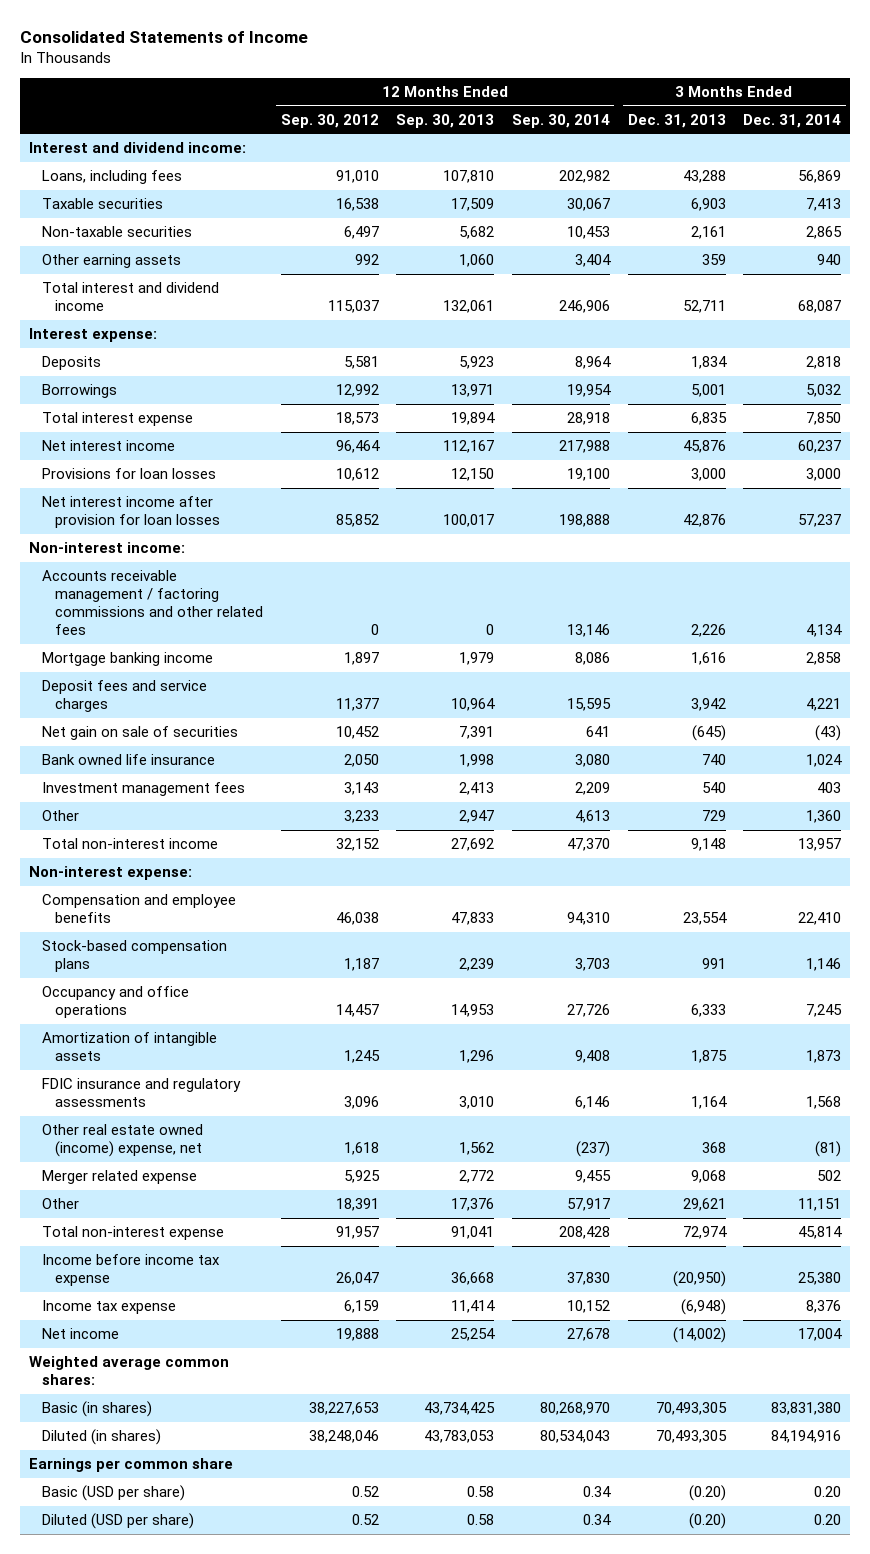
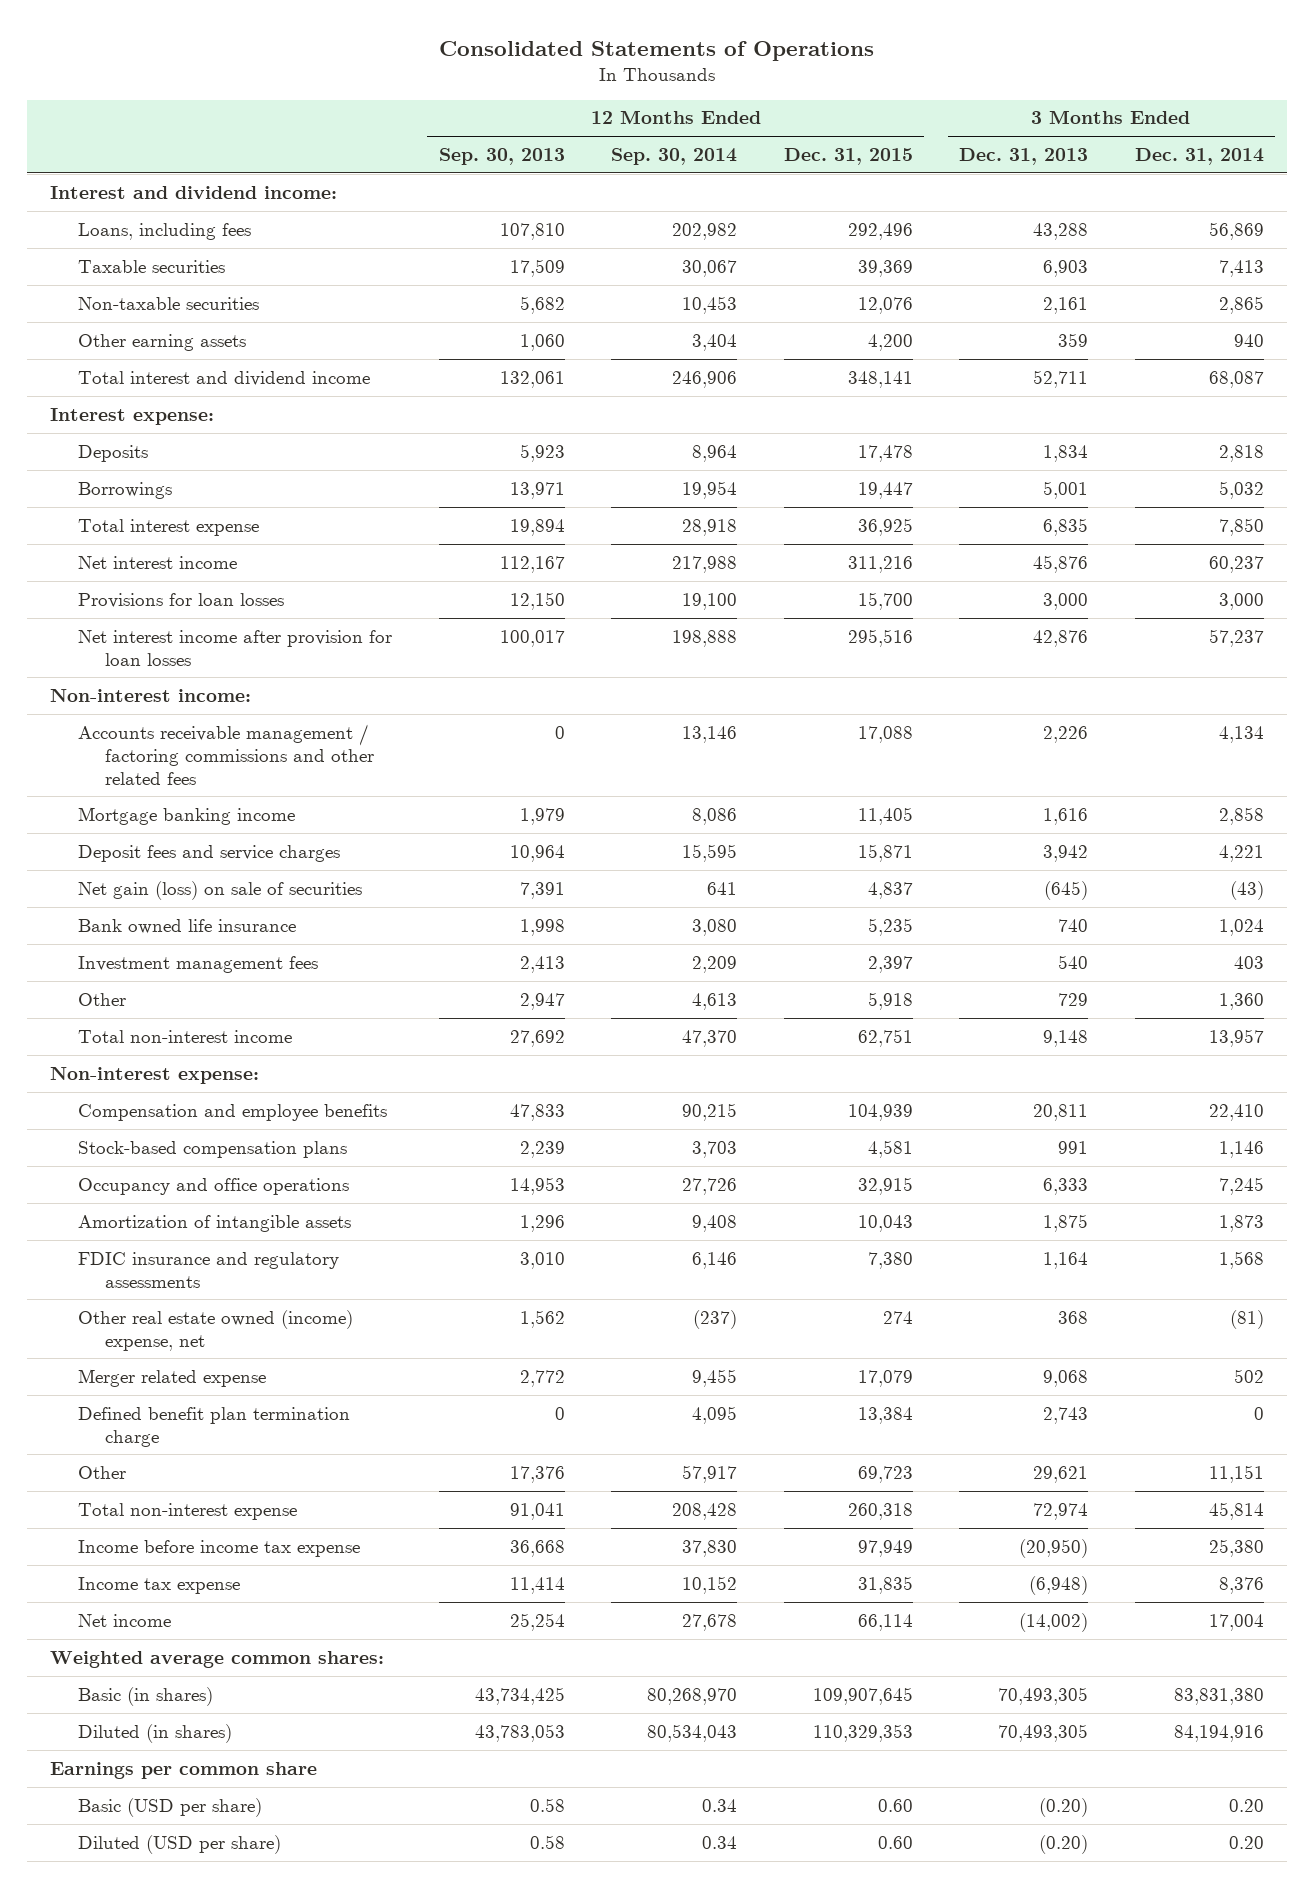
- Consolidated Statements of Income
+ Consolidated Statements of Operations
- | 12 Months Ended Sep. 30, 2012 | 12 Months Ended Sep. 30, 2013 | 12 Months Ended Sep. 30, 2014 | 3 Months Ended Dec. 31, 2013 | 3 Months Ended Dec. 31, 2014
+ | 12 Months Ended Sep. 30, 2013 | 12 Months Ended Sep. 30, 2014 | 12 Months Ended Dec. 31, 2015 | 3 Months Ended Dec. 31, 2013 | 3 Months Ended Dec. 31, 2014
- Net gain on sale of securities | 10,452 | 7,391 | 641 | (645) | (43)
+ Net gain (loss) on sale of securities | 7,391 | 641 | 4,837 | (645) | (43)
- Compensation and employee benefits | 46,038 | 47,833 | 94,310 | 23,554 | 22,410
+ Compensation and employee benefits | 47,833 | 90,215 | 104,939 | 20,811 | 22,410
+ Defined benefit plan termination charge | 0 | 4,095 | 13,384 | 2,743 | 0

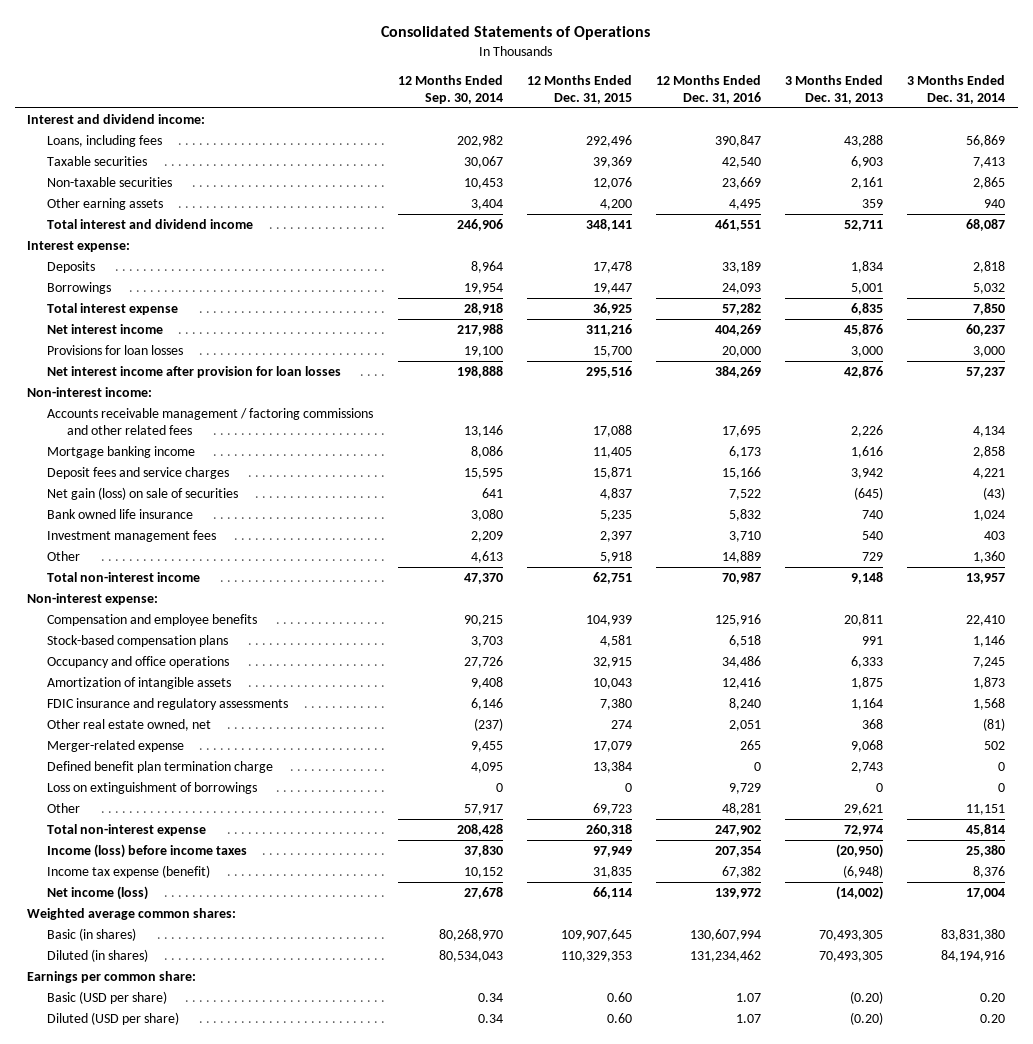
- | 12 Months Ended Sep. 30, 2013 | 12 Months Ended Sep. 30, 2014 | 12 Months Ended Dec. 31, 2015 | 3 Months Ended Dec. 31, 2013 | 3 Months Ended Dec. 31, 2014
+ | 12 Months Ended Sep. 30, 2014 | 12 Months Ended Dec. 31, 2015 | 12 Months Ended Dec. 31, 2016 | 3 Months Ended Dec. 31, 2013 | 3 Months Ended Dec. 31, 2014
- Other real estate owned (income) expense, net | 1,562 | (237) | 274 | 368 | (81)
- Merger related expense | 2,772 | 9,455 | 17,079 | 9,068 | 502
+ Other real estate owned, net | (237) | 274 | 2,051 | 368 | (81)
+ Merger-related expense | 9,455 | 17,079 | 265 | 9,068 | 502
+ Loss on extinguishment of borrowings | 0 | 0 | 9,729 | 0 | 0
- Income before income tax expense | 36,668 | 37,830 | 97,949 | (20,950) | 25,380
- Income tax expense | 11,414 | 10,152 | 31,835 | (6,948) | 8,376
- Net income | 25,254 | 27,678 | 66,114 | (14,002) | 17,004
+ Income (loss) before income taxes | 37,830 | 97,949 | 207,354 | (20,950) | 25,380
+ Income tax expense (benefit) | 10,152 | 31,835 | 67,382 | (6,948) | 8,376
+ Net income (loss) | 27,678 | 66,114 | 139,972 | (14,002) | 17,004
- Earnings per common share
+ Earnings per common share:

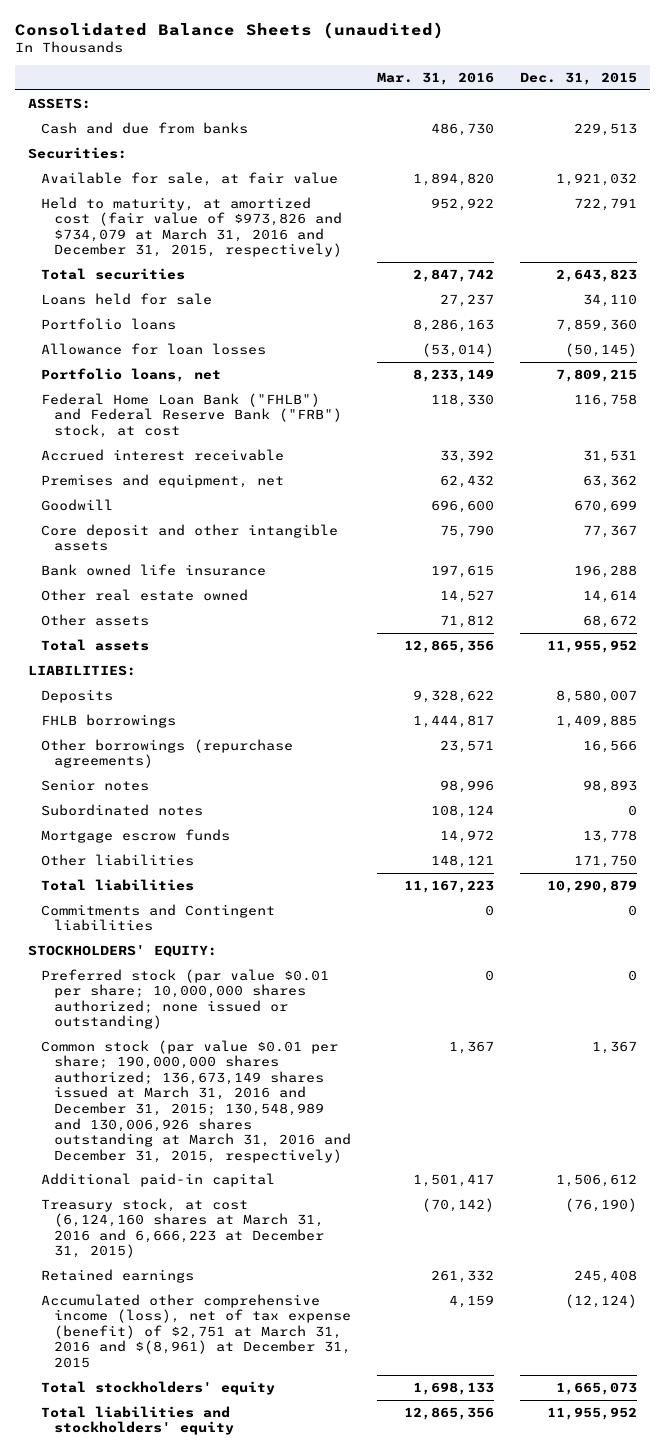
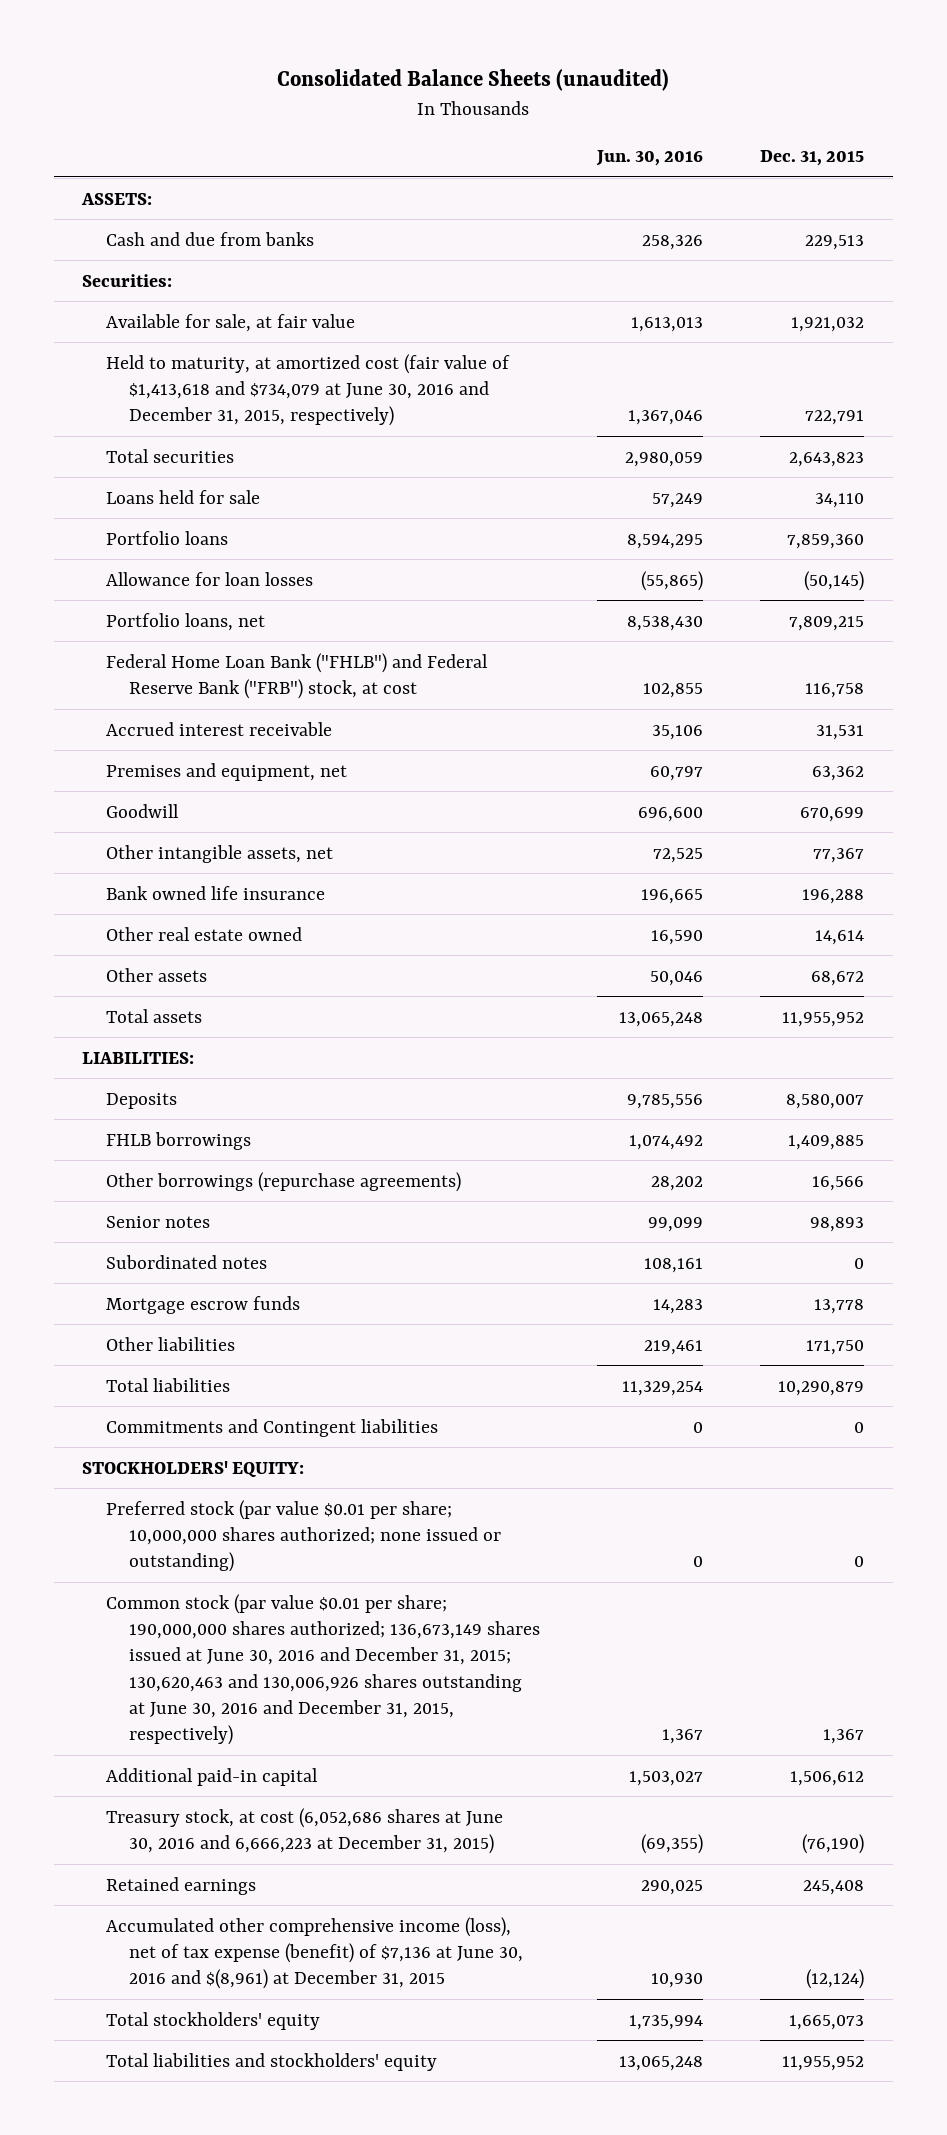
- | Mar. 31, 2016 | Dec. 31, 2015
+ | Jun. 30, 2016 | Dec. 31, 2015
- Held to maturity, at amortized cost (fair value of $973,826 and $734,079 at March 31, 2016 and December 31, 2015, respectively) | 952,922 | 722,791
+ Held to maturity, at amortized cost (fair value of $1,413,618 and $734,079 at June 30, 2016 and December 31, 2015, respectively) | 1,367,046 | 722,791
- Core deposit and other intangible assets | 75,790 | 77,367
+ Other intangible assets, net | 72,525 | 77,367
- Common stock (par value $0.01 per share; 190,000,000 shares authorized; 136,673,149 shares issued at March 31, 2016 and December 31, 2015; 130,548,989 and 130,006,926 shares outstanding at March 31, 2016 and December 31, 2015, respectively) | 1,367 | 1,367
+ Common stock (par value $0.01 per share; 190,000,000 shares authorized; 136,673,149 shares issued at June 30, 2016 and December 31, 2015; 130,620,463 and 130,006,926 shares outstanding at June 30, 2016 and December 31, 2015, respectively) | 1,367 | 1,367
- Treasury stock, at cost (6,124,160 shares at March 31, 2016 and 6,666,223 at December 31, 2015) | (70,142) | (76,190)
+ Treasury stock, at cost (6,052,686 shares at June 30, 2016 and 6,666,223 at December 31, 2015) | (69,355) | (76,190)
- Accumulated other comprehensive income (loss), net of tax expense (benefit) of $2,751 at March 31, 2016 and $(8,961) at December 31, 2015 | 4,159 | (12,124)
+ Accumulated other comprehensive income (loss), net of tax expense (benefit) of $7,136 at June 30, 2016 and $(8,961) at December 31, 2015 | 10,930 | (12,124)

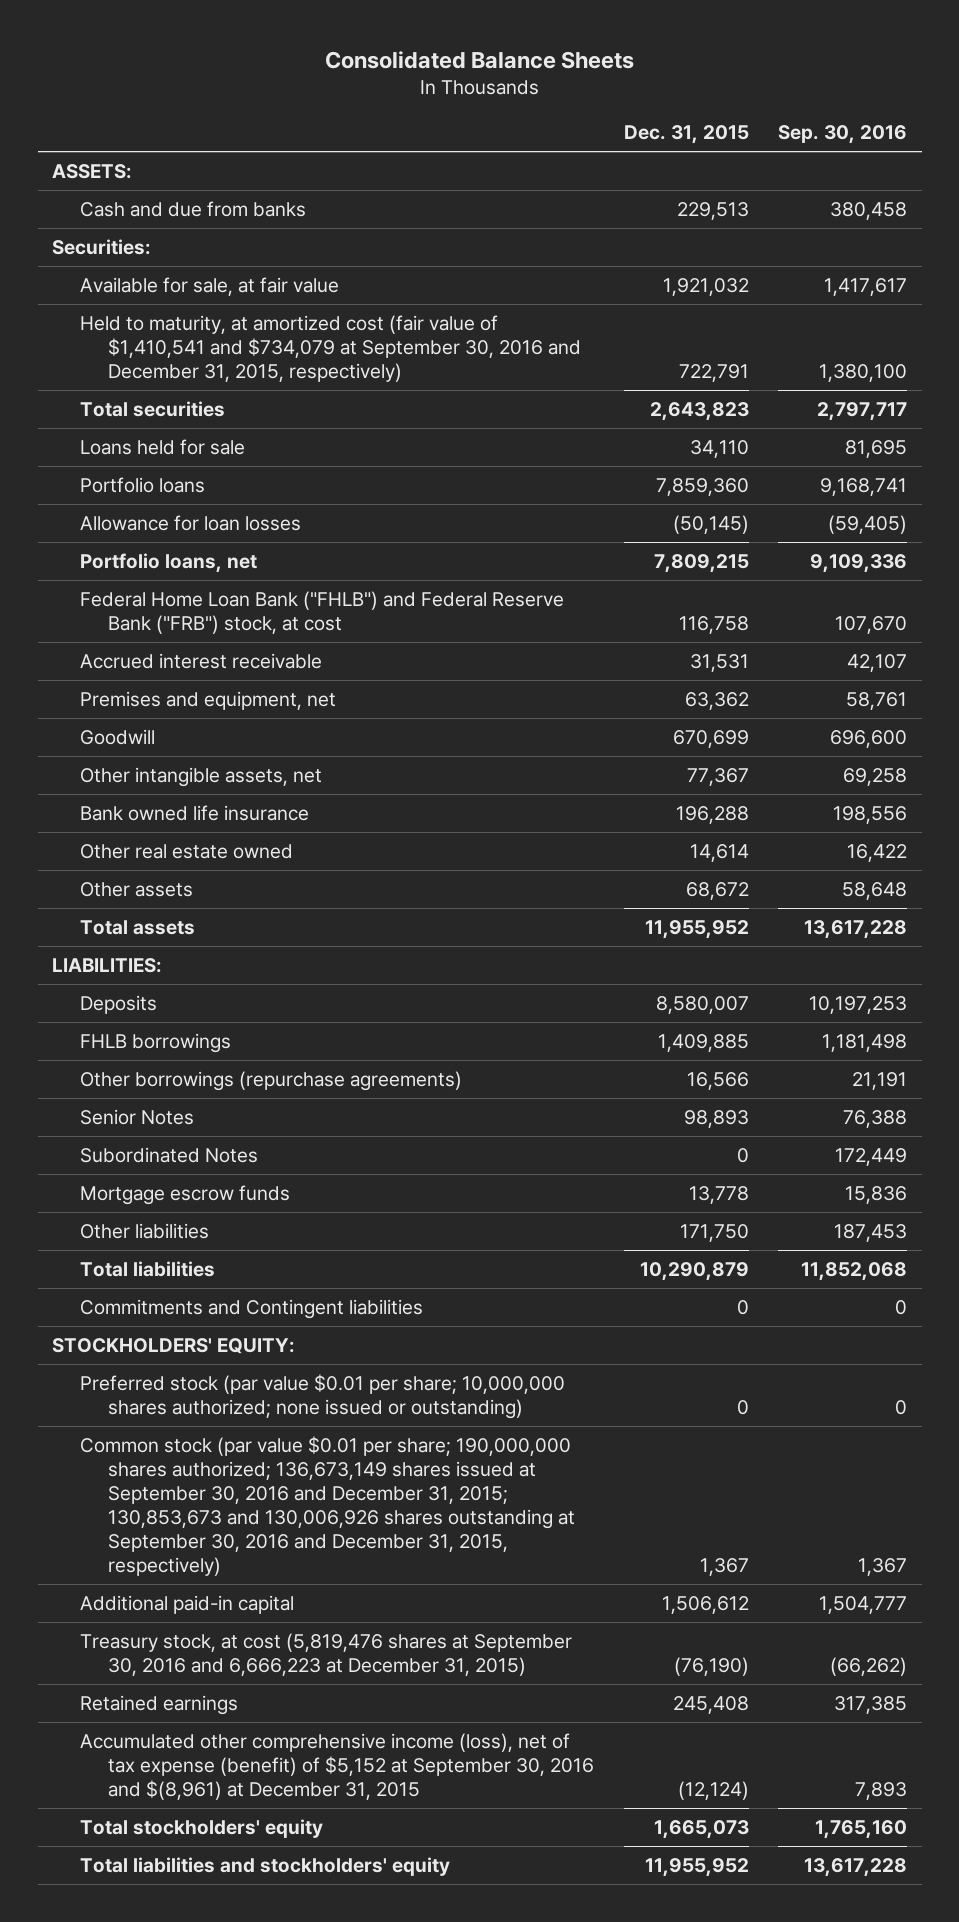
- Consolidated Balance Sheets (unaudited)
+ Consolidated Balance Sheets
- | Jun. 30, 2016 | Dec. 31, 2015
+ | Dec. 31, 2015 | Sep. 30, 2016
- Held to maturity, at amortized cost (fair value of $1,413,618 and $734,079 at June 30, 2016 and December 31, 2015, respectively) | 1,367,046 | 722,791
+ Held to maturity, at amortized cost (fair value of $1,410,541 and $734,079 at September 30, 2016 and December 31, 2015, respectively) | 722,791 | 1,380,100
- Senior notes | 99,099 | 98,893
- Subordinated notes | 108,161 | 0
+ Senior Notes | 98,893 | 76,388
+ Subordinated Notes | 0 | 172,449
- Common stock (par value $0.01 per share; 190,000,000 shares authorized; 136,673,149 shares issued at June 30, 2016 and December 31, 2015; 130,620,463 and 130,006,926 shares outstanding at June 30, 2016 and December 31, 2015, respectively) | 1,367 | 1,367
+ Common stock (par value $0.01 per share; 190,000,000 shares authorized; 136,673,149 shares issued at September 30, 2016 and December 31, 2015; 130,853,673 and 130,006,926 shares outstanding at September 30, 2016 and December 31, 2015, respectively) | 1,367 | 1,367
- Treasury stock, at cost (6,052,686 shares at June 30, 2016 and 6,666,223 at December 31, 2015) | (69,355) | (76,190)
+ Treasury stock, at cost (5,819,476 shares at September 30, 2016 and 6,666,223 at December 31, 2015) | (76,190) | (66,262)
- Accumulated other comprehensive income (loss), net of tax expense (benefit) of $7,136 at June 30, 2016 and $(8,961) at December 31, 2015 | 10,930 | (12,124)
+ Accumulated other comprehensive income (loss), net of tax expense (benefit) of $5,152 at September 30, 2016 and $(8,961) at December 31, 2015 | (12,124) | 7,893

